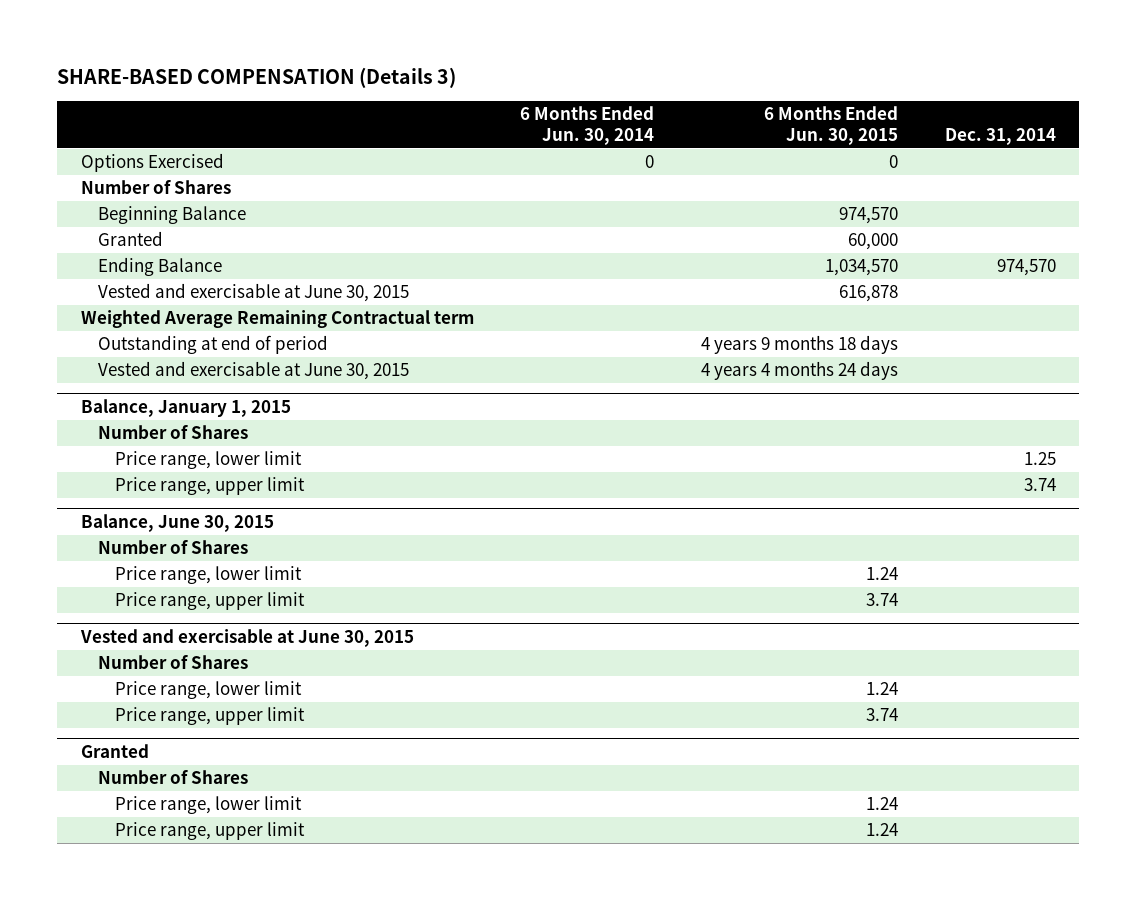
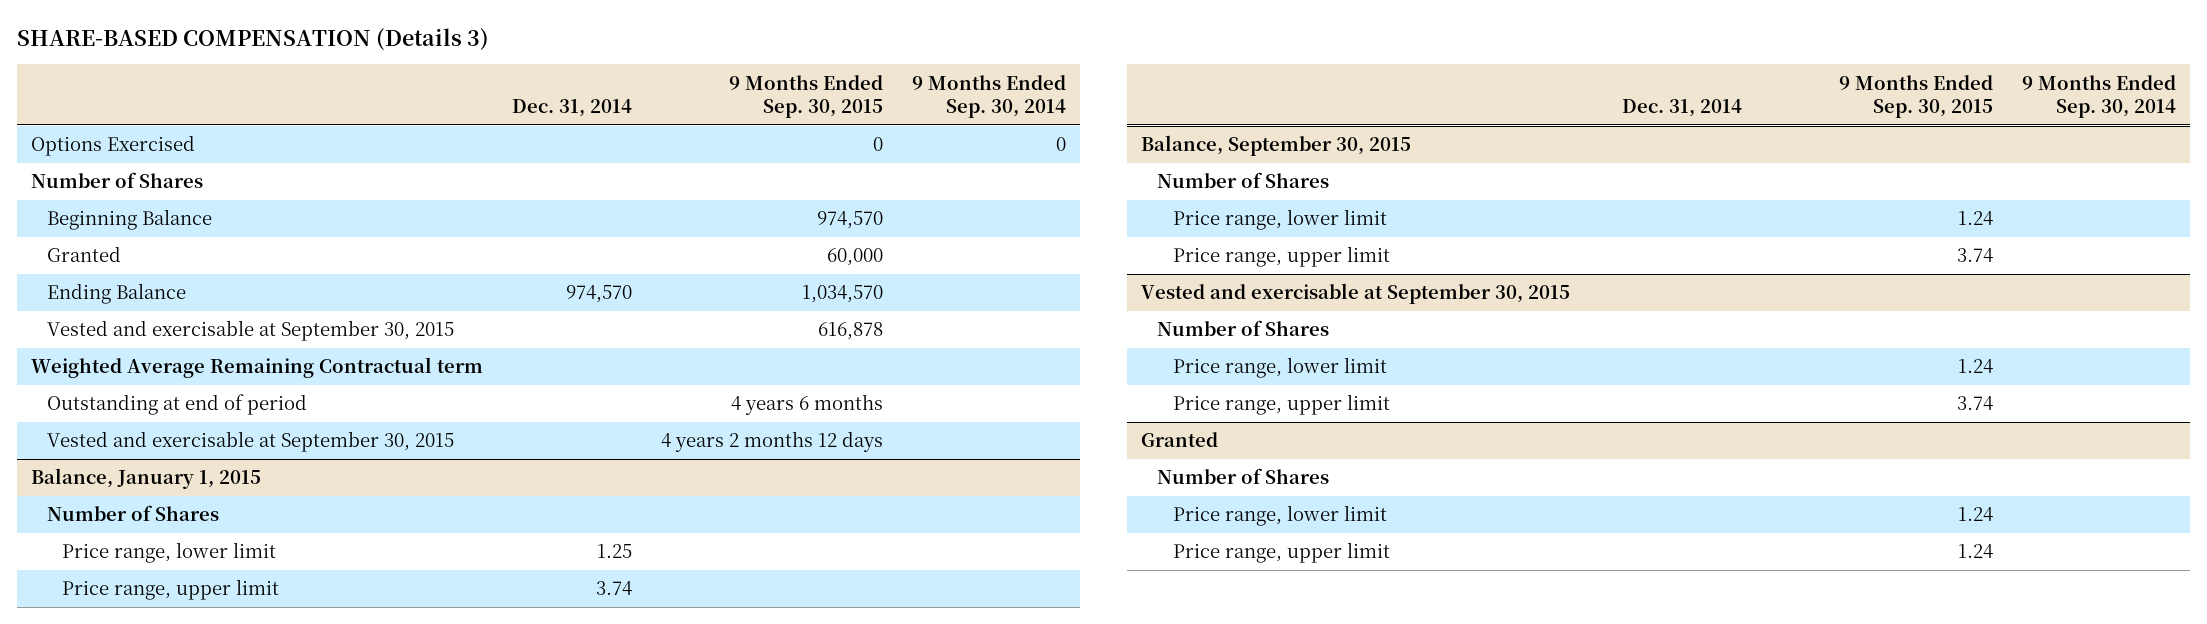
- | 6 Months Ended Jun. 30, 2014 | 6 Months Ended Jun. 30, 2015 | Dec. 31, 2014
+ | Dec. 31, 2014 | 9 Months Ended Sep. 30, 2015 | 9 Months Ended Sep. 30, 2014
- Vested and exercisable at June 30, 2015 | | 616,878 |
+ Vested and exercisable at September 30, 2015 | | 616,878 |
- Vested and exercisable at June 30, 2015 | | 4 years 4 months 24 days |
+ Vested and exercisable at September 30, 2015 | | 4 years 2 months 12 days |
- Balance, June 30, 2015
+ Balance, September 30, 2015
- Vested and exercisable at June 30, 2015
+ Vested and exercisable at September 30, 2015

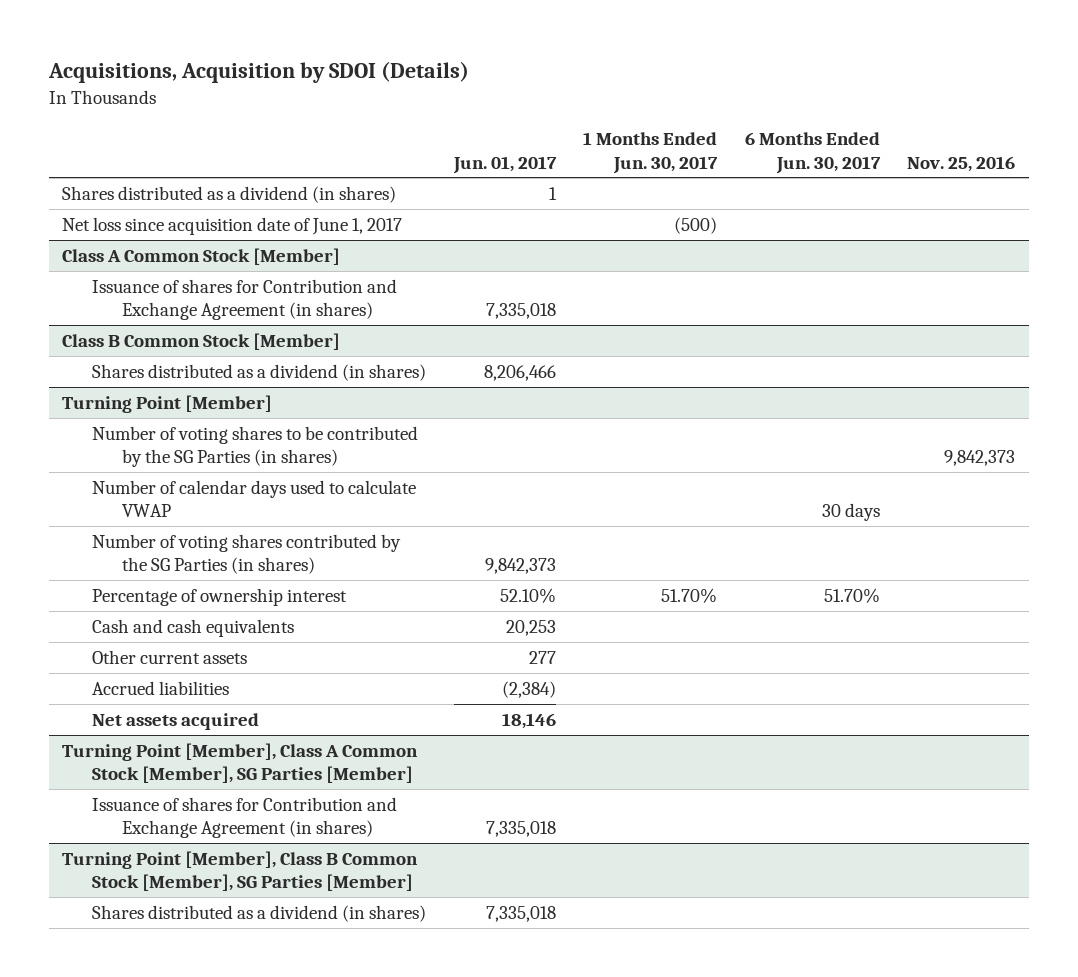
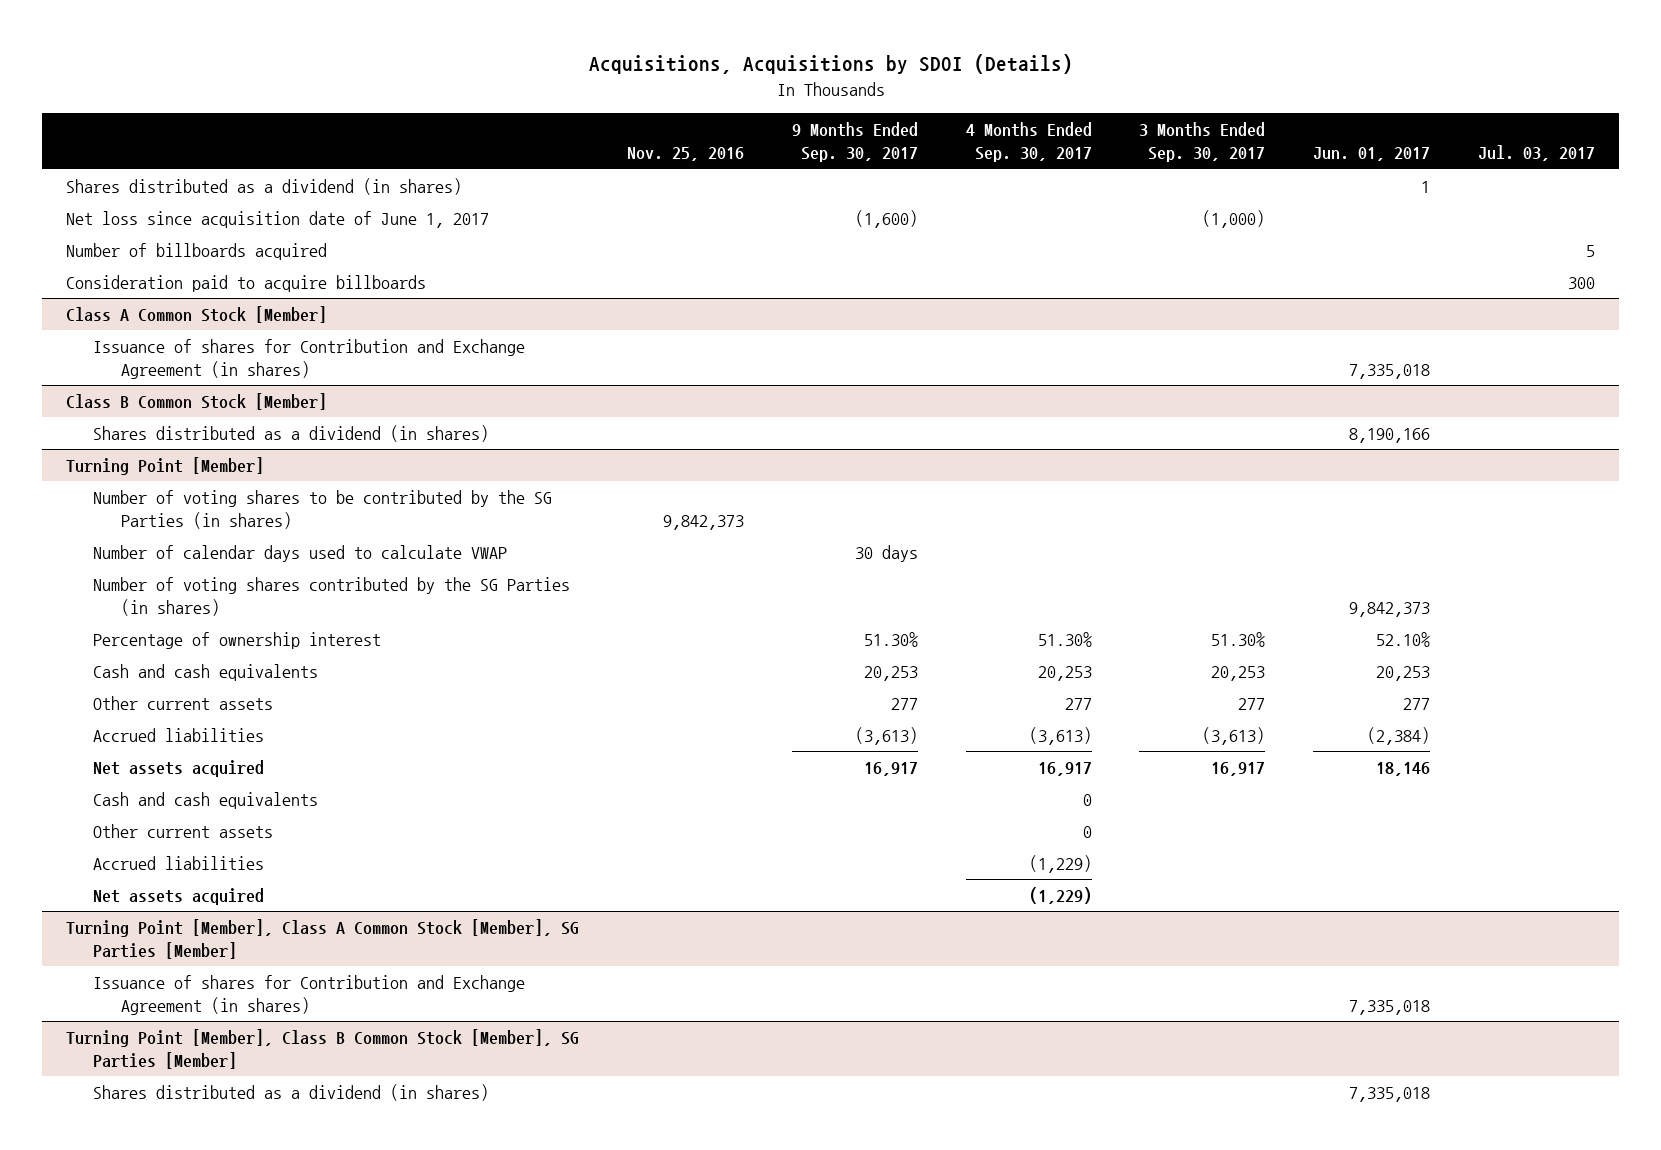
- Acquisitions, Acquisition by SDOI (Details)
+ Acquisitions, Acquisitions by SDOI (Details)
- | Jun. 01, 2017 | 1 Months Ended Jun. 30, 2017 | 6 Months Ended Jun. 30, 2017 | Nov. 25, 2016
+ | Nov. 25, 2016 | 9 Months Ended Sep. 30, 2017 | 4 Months Ended Sep. 30, 2017 | 3 Months Ended Sep. 30, 2017 | Jun. 01, 2017 | Jul. 03, 2017
+ Number of billboards acquired | | | | | | 5
+ Consideration paid to acquire billboards | | | | | | 300
@ Class B Common Stock [Member]
- Shares distributed as a dividend (in shares) | 8,206,466 | | |
+ Shares distributed as a dividend (in shares) | | | | | 8,190,166 |
@ Turning Point [Member]
+ Cash and cash equivalents | | | 0 | | |
+ Other current assets | | | 0 | | |
+ Accrued liabilities | | | (1,229) | | |
+ Net assets acquired | | | (1,229) | | |

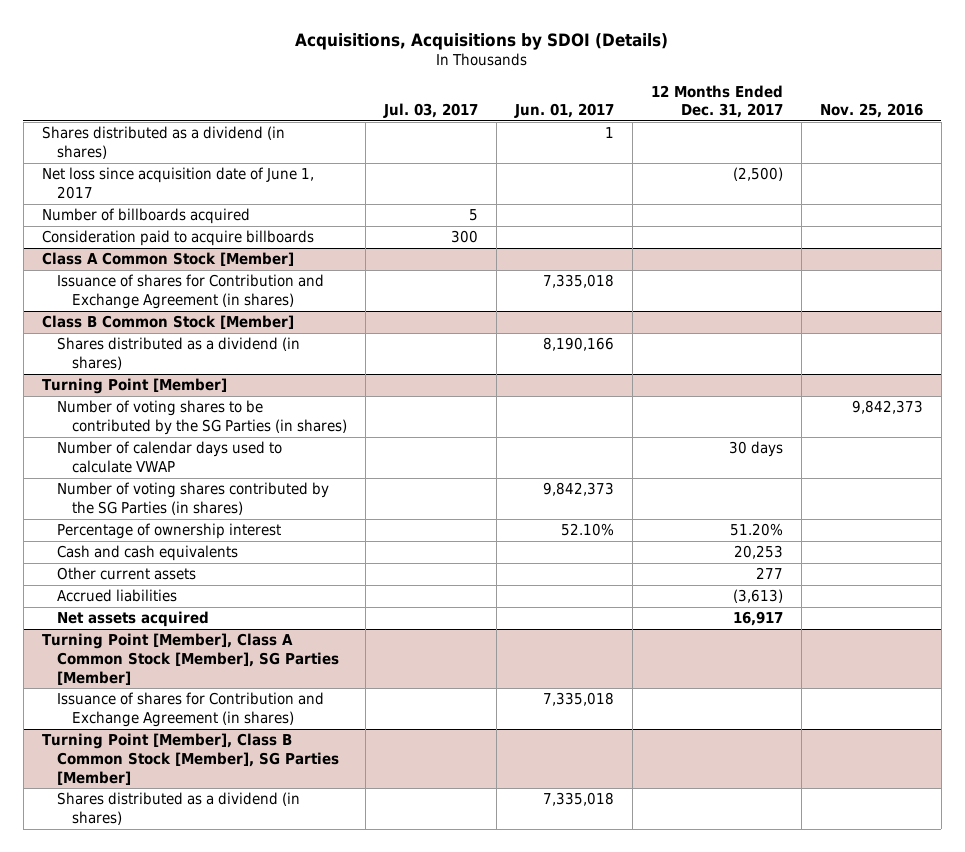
- | Nov. 25, 2016 | 9 Months Ended Sep. 30, 2017 | 4 Months Ended Sep. 30, 2017 | 3 Months Ended Sep. 30, 2017 | Jun. 01, 2017 | Jul. 03, 2017
+ | Jul. 03, 2017 | Jun. 01, 2017 | 12 Months Ended Dec. 31, 2017 | Nov. 25, 2016
@ Turning Point [Member]
- Cash and cash equivalents | | 20,253 | 20,253 | 20,253 | 20,253 |
- Other current assets | | 277 | 277 | 277 | 277 |
- Accrued liabilities | | (3,613) | (3,613) | (3,613) | (2,384) |
- Net assets acquired | | 16,917 | 16,917 | 16,917 | 18,146 |

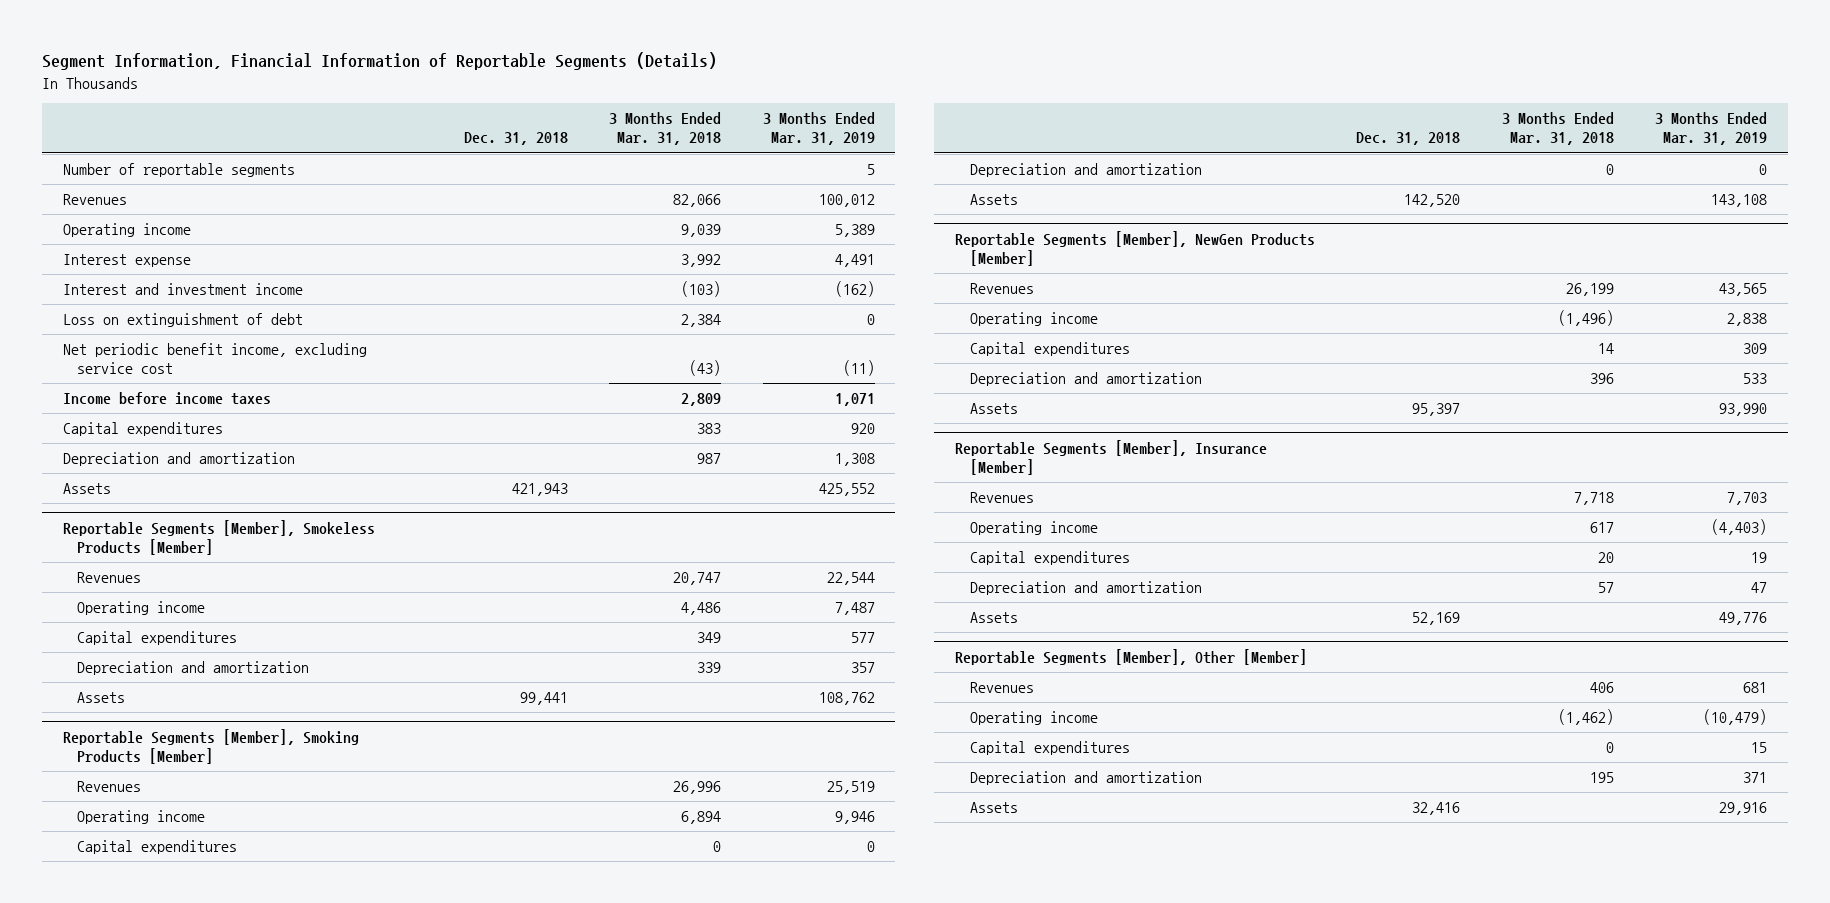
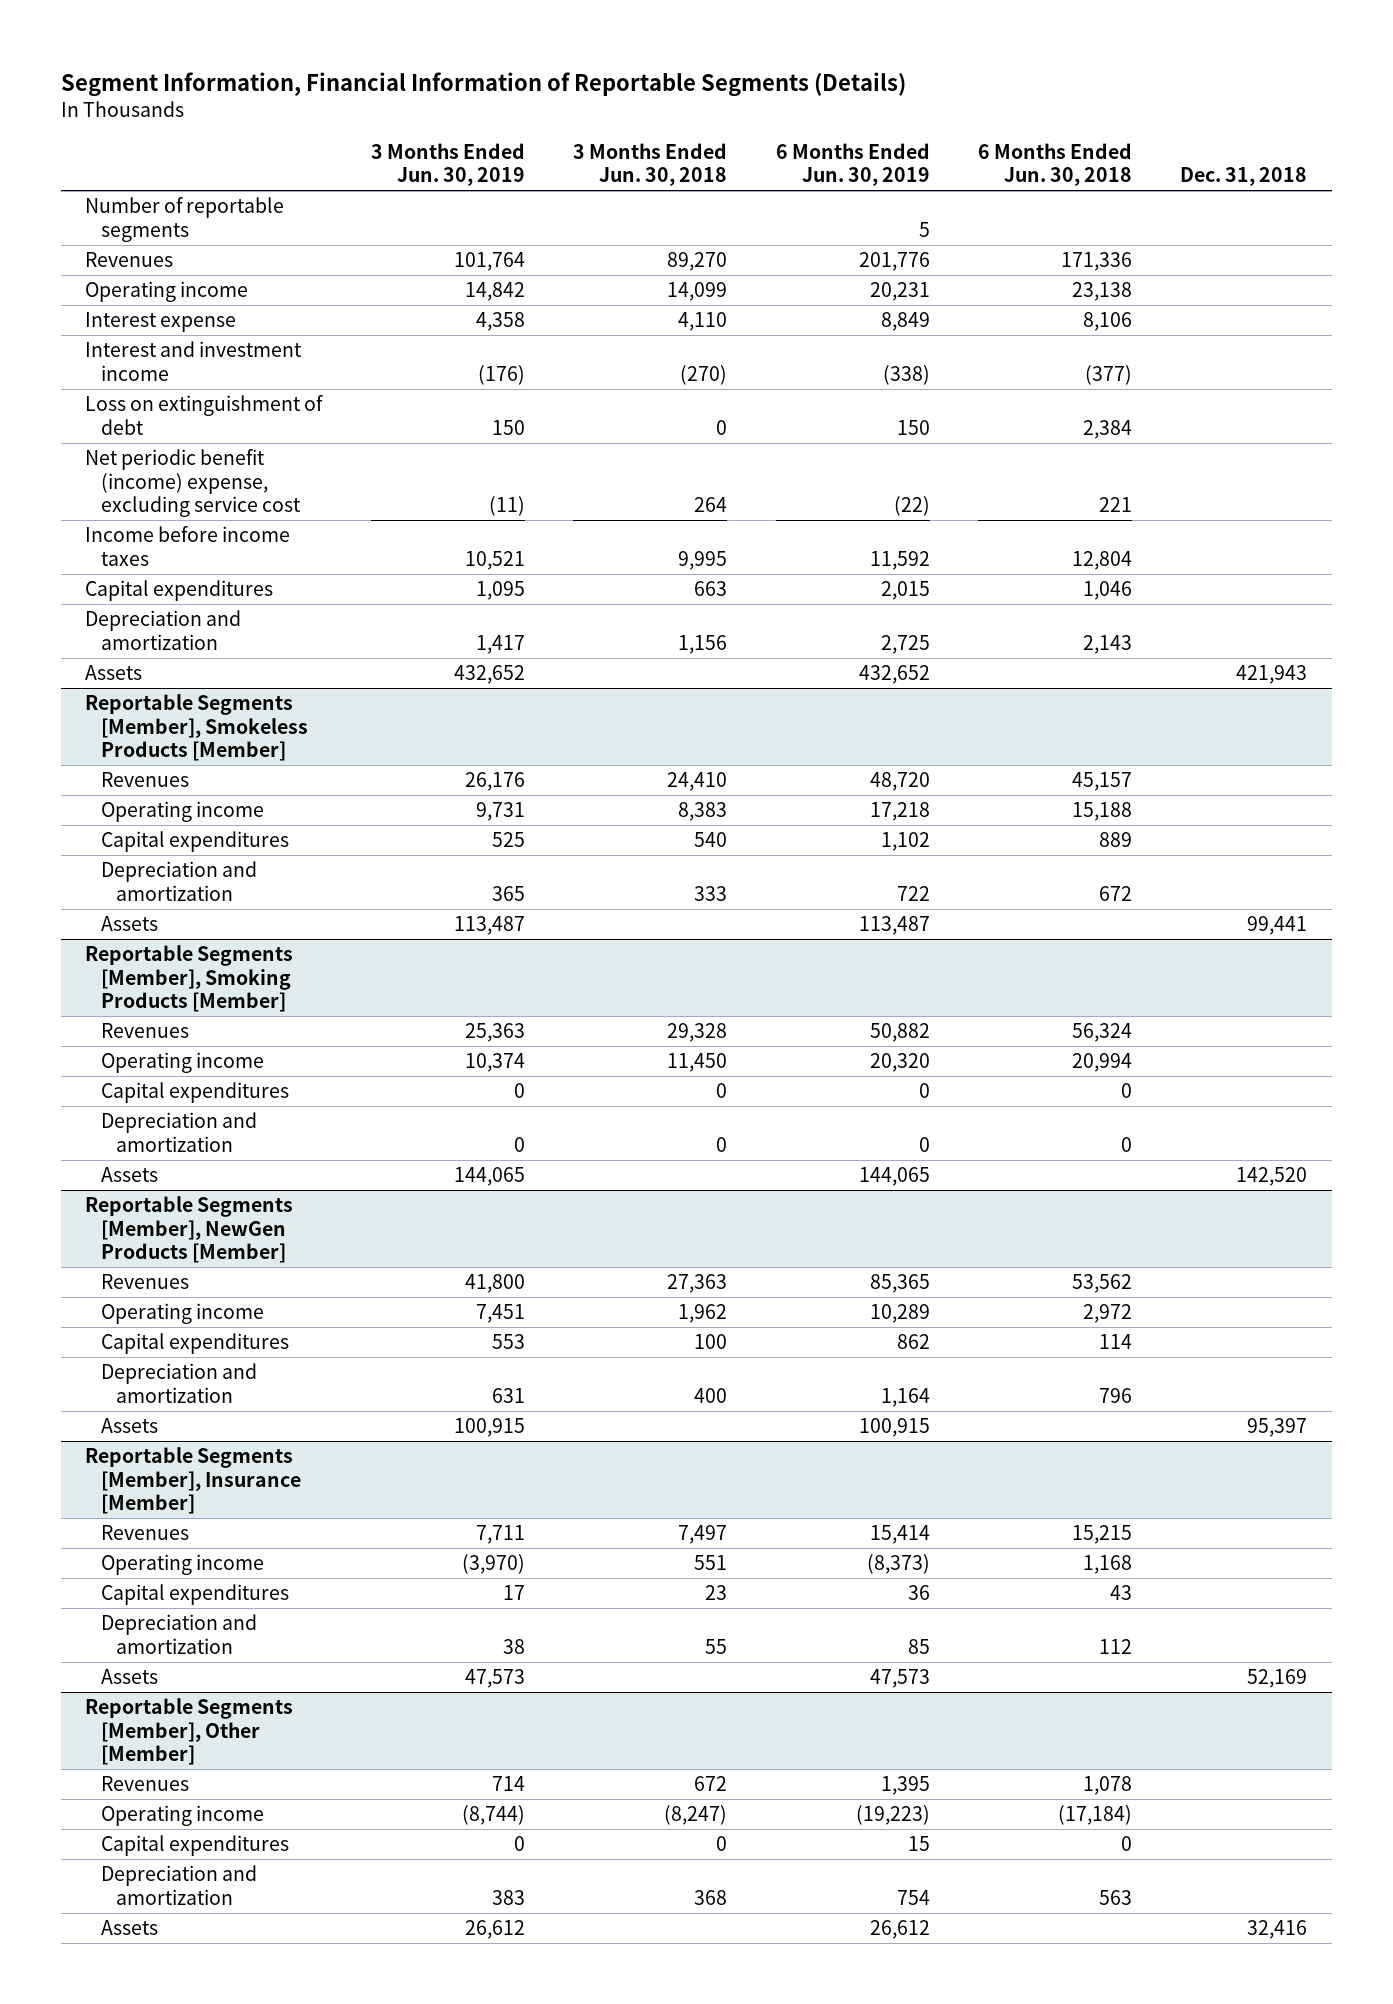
- | Dec. 31, 2018 | 3 Months Ended Mar. 31, 2018 | 3 Months Ended Mar. 31, 2019
+ | 3 Months Ended Jun. 30, 2019 | 3 Months Ended Jun. 30, 2018 | 6 Months Ended Jun. 30, 2019 | 6 Months Ended Jun. 30, 2018 | Dec. 31, 2018
- Net periodic benefit income, excluding service cost | | (43) | (11)
+ Net periodic benefit (income) expense, excluding service cost | (11) | 264 | (22) | 221 |

